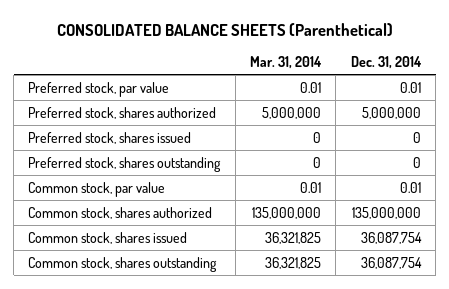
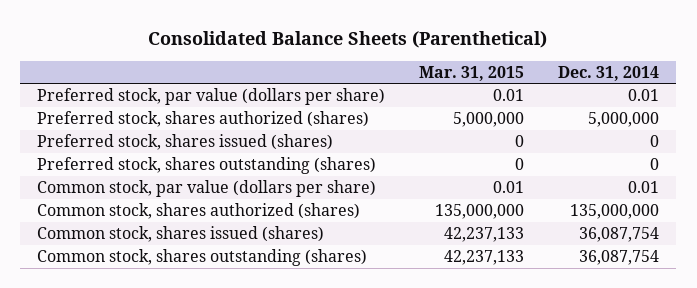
- CONSOLIDATED BALANCE SHEETS (Parenthetical)
+ Consolidated Balance Sheets (Parenthetical)
- | Mar. 31, 2014 | Dec. 31, 2014
+ | Mar. 31, 2015 | Dec. 31, 2014
- Preferred stock, par value | 0.01 | 0.01
- Preferred stock, shares authorized | 5,000,000 | 5,000,000
- Preferred stock, shares issued | 0 | 0
- Preferred stock, shares outstanding | 0 | 0
- Common stock, par value | 0.01 | 0.01
- Common stock, shares authorized | 135,000,000 | 135,000,000
- Common stock, shares issued | 36,321,825 | 36,087,754
- Common stock, shares outstanding | 36,321,825 | 36,087,754
+ Preferred stock, par value (dollars per share) | 0.01 | 0.01
+ Preferred stock, shares authorized (shares) | 5,000,000 | 5,000,000
+ Preferred stock, shares issued (shares) | 0 | 0
+ Preferred stock, shares outstanding (shares) | 0 | 0
+ Common stock, par value (dollars per share) | 0.01 | 0.01
+ Common stock, shares authorized (shares) | 135,000,000 | 135,000,000
+ Common stock, shares issued (shares) | 42,237,133 | 36,087,754
+ Common stock, shares outstanding (shares) | 42,237,133 | 36,087,754

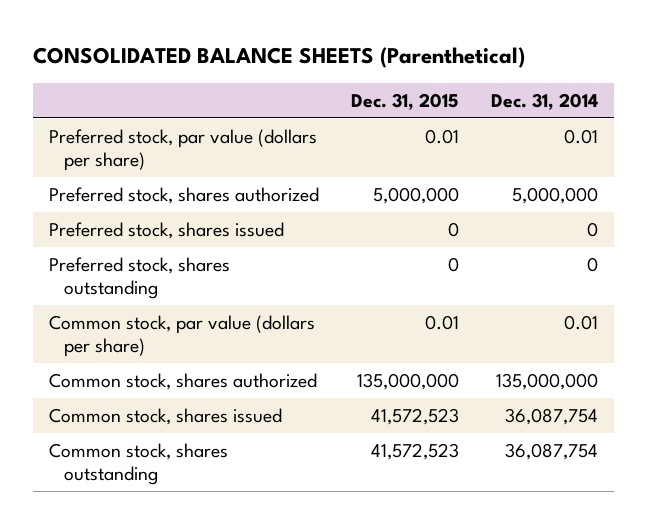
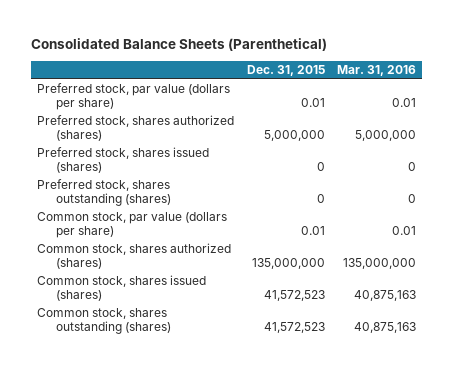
- CONSOLIDATED BALANCE SHEETS (Parenthetical)
+ Consolidated Balance Sheets (Parenthetical)
- | Dec. 31, 2015 | Dec. 31, 2014
+ | Dec. 31, 2015 | Mar. 31, 2016
- Preferred stock, shares authorized | 5,000,000 | 5,000,000
- Preferred stock, shares issued | 0 | 0
- Preferred stock, shares outstanding | 0 | 0
+ Preferred stock, shares authorized (shares) | 5,000,000 | 5,000,000
+ Preferred stock, shares issued (shares) | 0 | 0
+ Preferred stock, shares outstanding (shares) | 0 | 0
- Common stock, shares authorized | 135,000,000 | 135,000,000
- Common stock, shares issued | 41,572,523 | 36,087,754
- Common stock, shares outstanding | 41,572,523 | 36,087,754
+ Common stock, shares authorized (shares) | 135,000,000 | 135,000,000
+ Common stock, shares issued (shares) | 41,572,523 | 40,875,163
+ Common stock, shares outstanding (shares) | 41,572,523 | 40,875,163

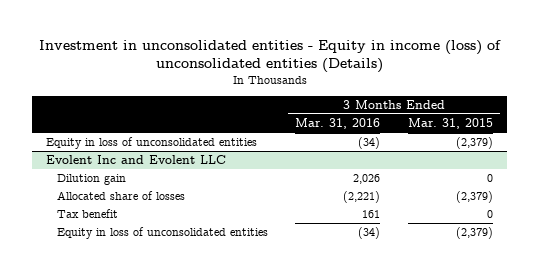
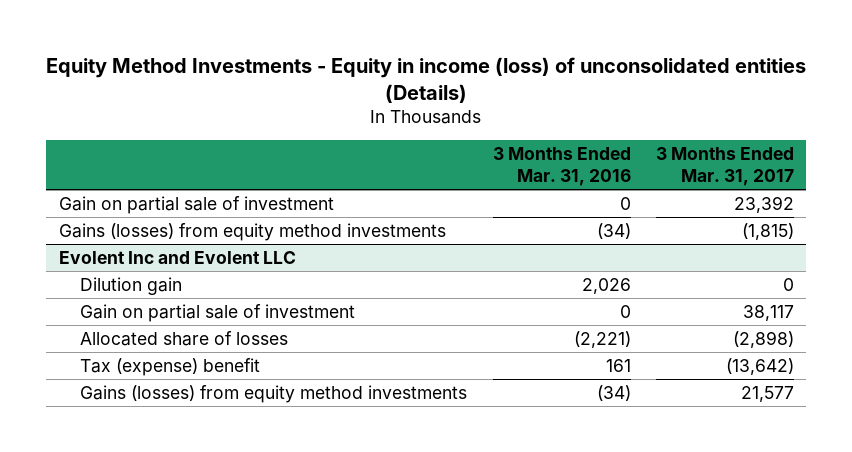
- Investment in unconsolidated entities - Equity in income (loss) of unconsolidated entities (Details)
+ Equity Method Investments - Equity in income (loss) of unconsolidated entities (Details)
- | 3 Months Ended Mar. 31, 2016 | 3 Months Ended Mar. 31, 2015
+ | 3 Months Ended Mar. 31, 2016 | 3 Months Ended Mar. 31, 2017
- Equity in loss of unconsolidated entities | (34) | (2,379)
+ Gain on partial sale of investment | 0 | 23,392
+ Gains (losses) from equity method investments | (34) | (1,815)
@ Evolent Inc and Evolent LLC
+ Gain on partial sale of investment | 0 | 38,117
- Tax benefit | 161 | 0
- Equity in loss of unconsolidated entities | (34) | (2,379)
+ Tax (expense) benefit | 161 | (13,642)
+ Gains (losses) from equity method investments | (34) | 21,577

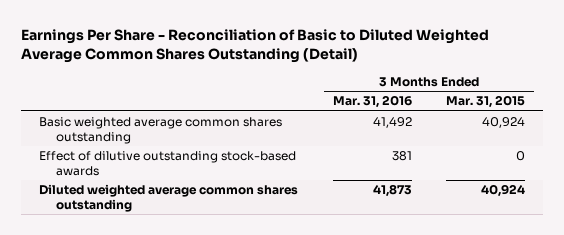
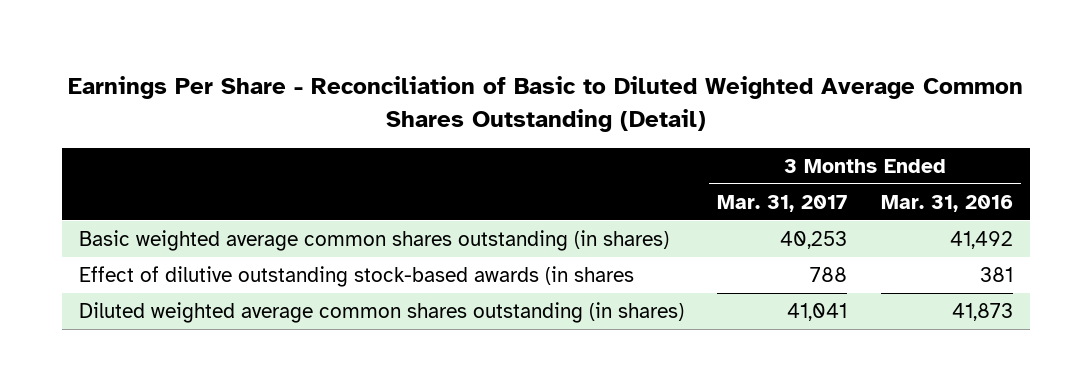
- | 3 Months Ended Mar. 31, 2016 | 3 Months Ended Mar. 31, 2015
+ | 3 Months Ended Mar. 31, 2017 | 3 Months Ended Mar. 31, 2016
- Basic weighted average common shares outstanding | 41,492 | 40,924
- Effect of dilutive outstanding stock-based awards | 381 | 0
- Diluted weighted average common shares outstanding | 41,873 | 40,924
+ Basic weighted average common shares outstanding (in shares) | 40,253 | 41,492
+ Effect of dilutive outstanding stock-based awards (in shares | 788 | 381
+ Diluted weighted average common shares outstanding (in shares) | 41,041 | 41,873

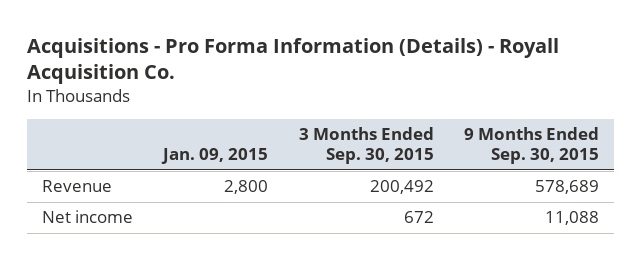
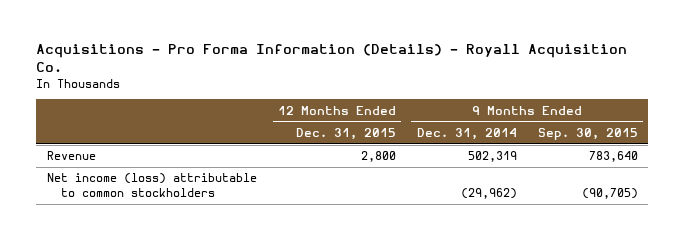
- | Jan. 09, 2015 | 3 Months Ended Sep. 30, 2015 | 9 Months Ended Sep. 30, 2015
+ | 12 Months Ended Dec. 31, 2015 | 9 Months Ended Dec. 31, 2014 | 9 Months Ended Sep. 30, 2015
- Revenue | 2,800 | 200,492 | 578,689
- Net income | | 672 | 11,088
+ Revenue | 2,800 | 502,319 | 783,640
+ Net income (loss) attributable to common stockholders | | (29,962) | (90,705)

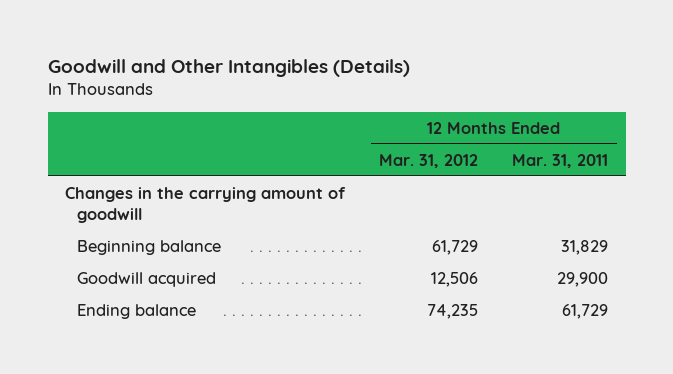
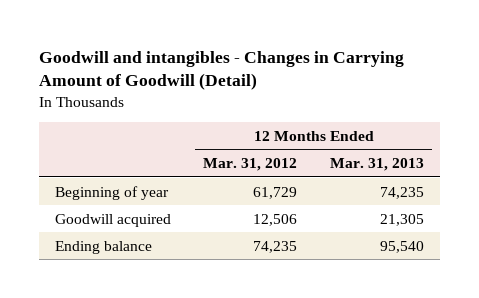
- Goodwill and Other Intangibles (Details)
+ Goodwill and intangibles - Changes in Carrying Amount of Goodwill (Detail)
- | 12 Months Ended Mar. 31, 2012 | 12 Months Ended Mar. 31, 2011
+ | 12 Months Ended Mar. 31, 2012 | 12 Months Ended Mar. 31, 2013
- Changes in the carrying amount of goodwill
- Beginning balance | 61,729 | 31,829
+ Beginning of year | 61,729 | 74,235

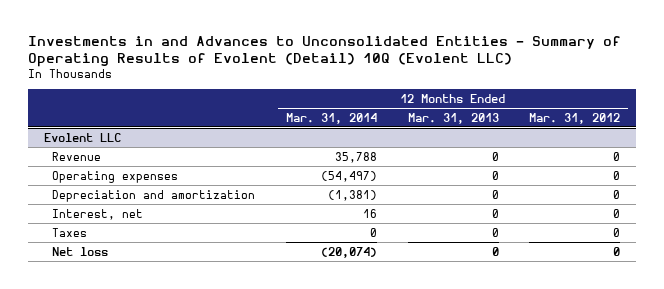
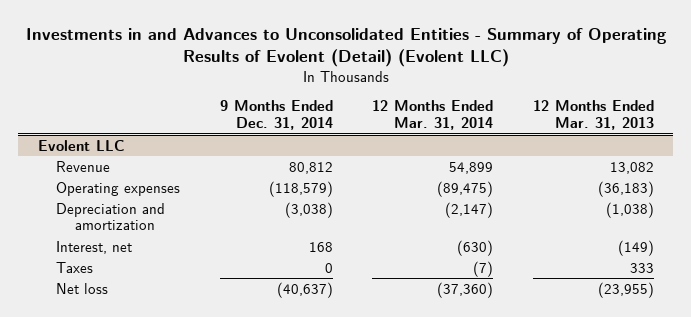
- Investments in and Advances to Unconsolidated Entities - Summary of Operating Results of Evolent (Detail) 10Q (Evolent LLC)
+ Investments in and Advances to Unconsolidated Entities - Summary of Operating Results of Evolent (Detail) (Evolent LLC)
- | 12 Months Ended Mar. 31, 2014 | 12 Months Ended Mar. 31, 2013 | 12 Months Ended Mar. 31, 2012
+ | 9 Months Ended Dec. 31, 2014 | 12 Months Ended Mar. 31, 2014 | 12 Months Ended Mar. 31, 2013
@ Evolent LLC
- Revenue | 35,788 | 0 | 0
- Operating expenses | (54,497) | 0 | 0
- Depreciation and amortization | (1,381) | 0 | 0
- Interest, net | 16 | 0 | 0
- Taxes | 0 | 0 | 0
- Net loss | (20,074) | 0 | 0
+ Revenue | 80,812 | 54,899 | 13,082
+ Operating expenses | (118,579) | (89,475) | (36,183)
+ Depreciation and amortization | (3,038) | (2,147) | (1,038)
+ Interest, net | 168 | (630) | (149)
+ Taxes | 0 | (7) | 333
+ Net loss | (40,637) | (37,360) | (23,955)

